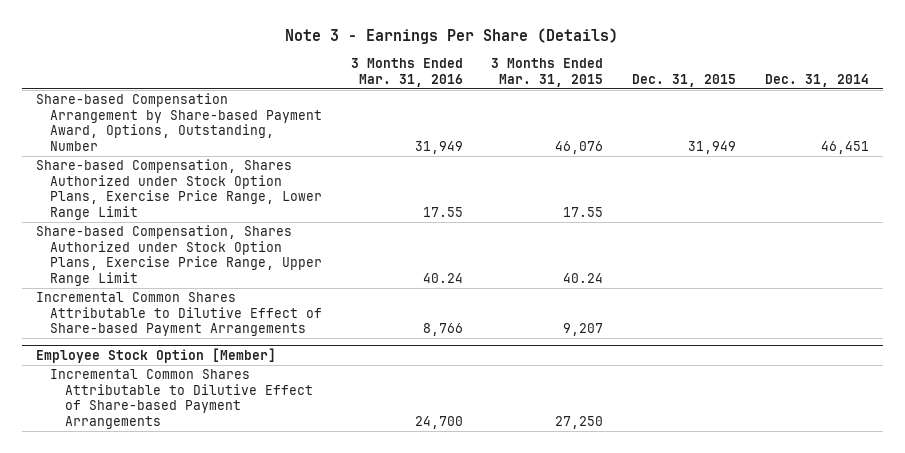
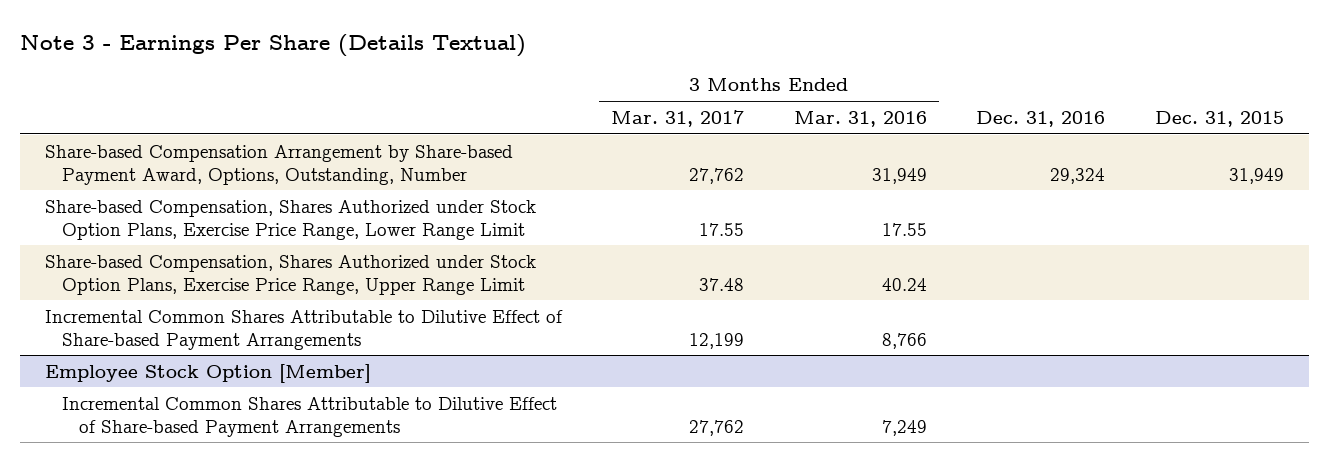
- Note 3 - Earnings Per Share (Details)
+ Note 3 - Earnings Per Share (Details Textual)
- | 3 Months Ended Mar. 31, 2016 | 3 Months Ended Mar. 31, 2015 | Dec. 31, 2015 | Dec. 31, 2014
+ | 3 Months Ended Mar. 31, 2017 | 3 Months Ended Mar. 31, 2016 | Dec. 31, 2016 | Dec. 31, 2015
@ Employee Stock Option [Member]
- Incremental Common Shares Attributable to Dilutive Effect of Share-based Payment Arrangements | 24,700 | 27,250 | |
+ Incremental Common Shares Attributable to Dilutive Effect of Share-based Payment Arrangements | 27,762 | 7,249 | |

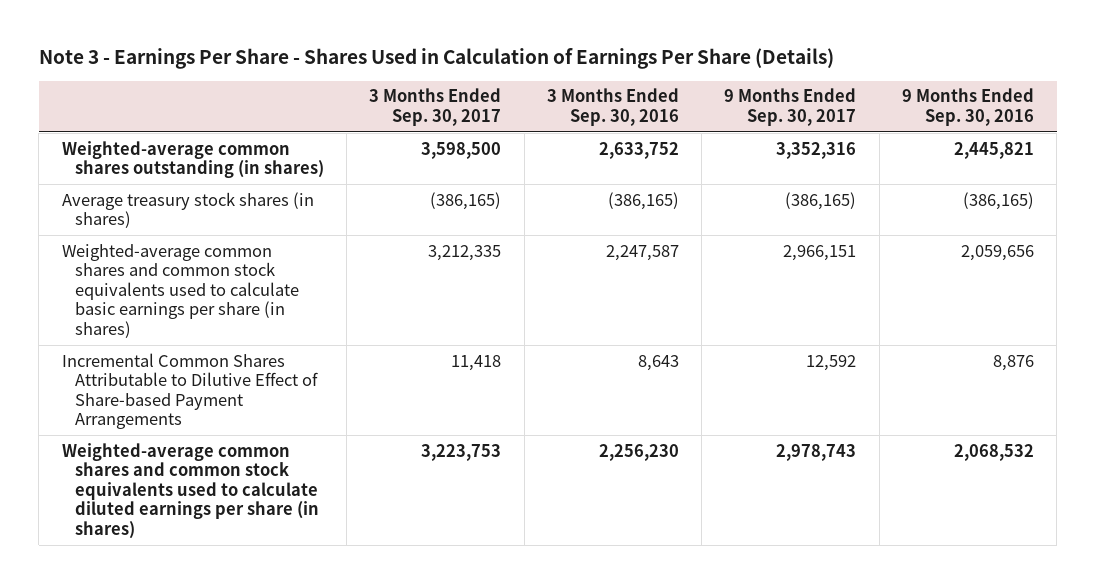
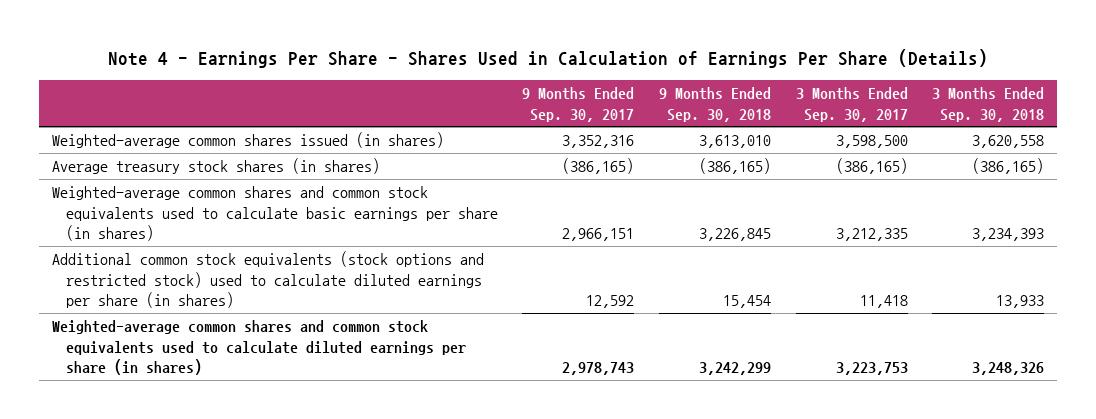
- Note 3 - Earnings Per Share - Shares Used in Calculation of Earnings Per Share (Details)
+ Note 4 - Earnings Per Share - Shares Used in Calculation of Earnings Per Share (Details)
- | 3 Months Ended Sep. 30, 2017 | 3 Months Ended Sep. 30, 2016 | 9 Months Ended Sep. 30, 2017 | 9 Months Ended Sep. 30, 2016
+ | 9 Months Ended Sep. 30, 2017 | 9 Months Ended Sep. 30, 2018 | 3 Months Ended Sep. 30, 2017 | 3 Months Ended Sep. 30, 2018
- Weighted-average common shares outstanding (in shares) | 3,598,500 | 2,633,752 | 3,352,316 | 2,445,821
+ Weighted-average common shares issued (in shares) | 3,352,316 | 3,613,010 | 3,598,500 | 3,620,558
- Incremental Common Shares Attributable to Dilutive Effect of Share-based Payment Arrangements | 11,418 | 8,643 | 12,592 | 8,876
+ Additional common stock equivalents (stock options and restricted stock) used to calculate diluted earnings per share (in shares) | 12,592 | 15,454 | 11,418 | 13,933

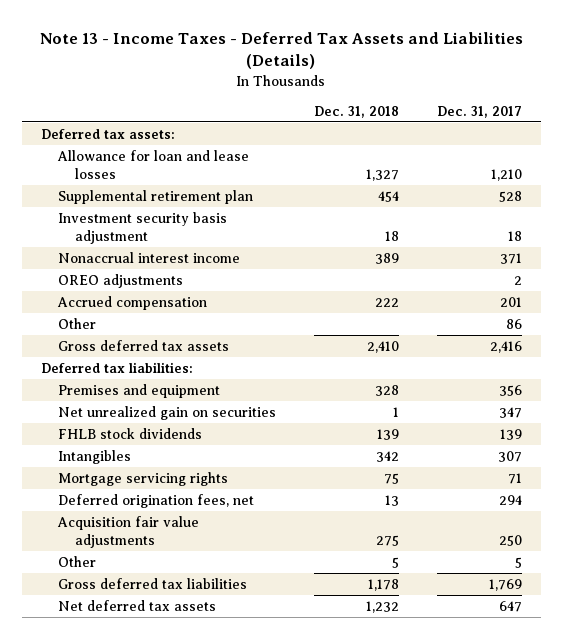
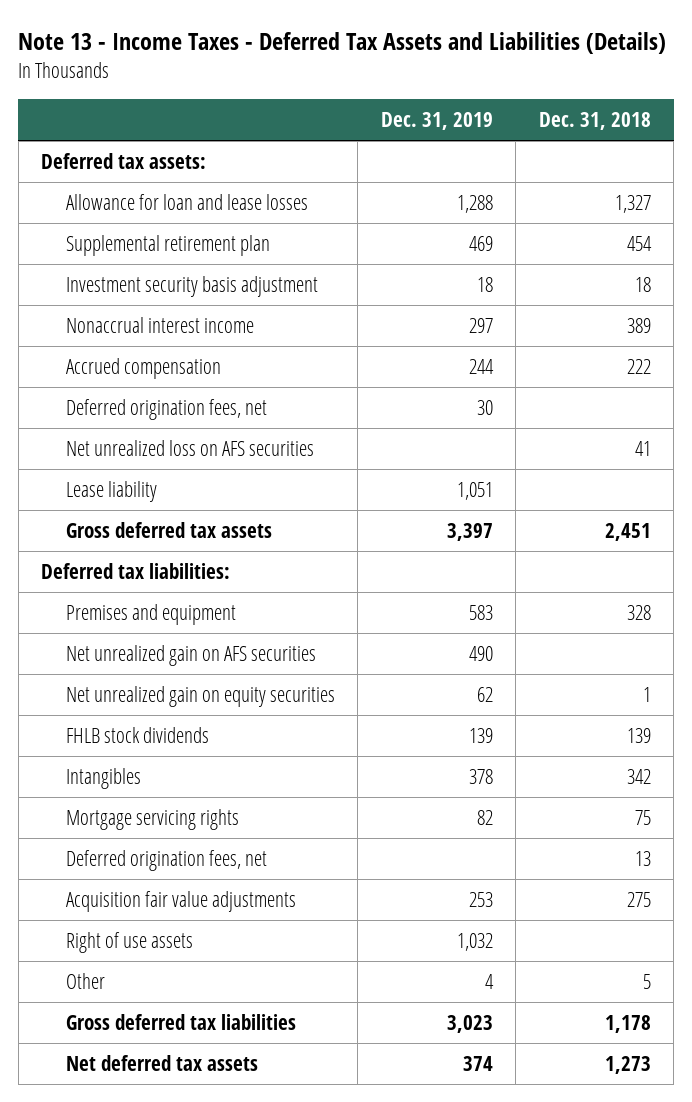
- | Dec. 31, 2018 | Dec. 31, 2017
+ | Dec. 31, 2019 | Dec. 31, 2018
- OREO adjustments | | 2
- Other | | 86
- Gross deferred tax assets | 2,410 | 2,416
+ Deferred origination fees, net | 30 |
+ Net unrealized loss on AFS securities | | 41
+ Lease liability | 1,051 |
+ Gross deferred tax assets | 3,397 | 2,451
- Net unrealized gain on securities | 1 | 347
+ Net unrealized gain on AFS securities | 490 |
+ Net unrealized gain on equity securities | 62 | 1
+ Right of use assets | 1,032 |
- Net deferred tax assets | 1,232 | 647
+ Net deferred tax assets | 374 | 1,273

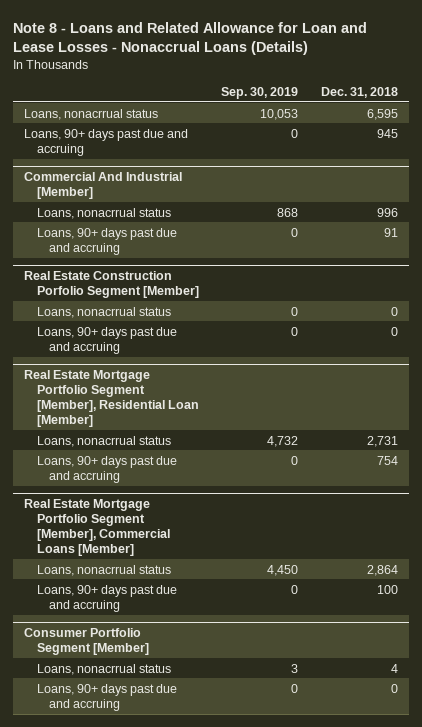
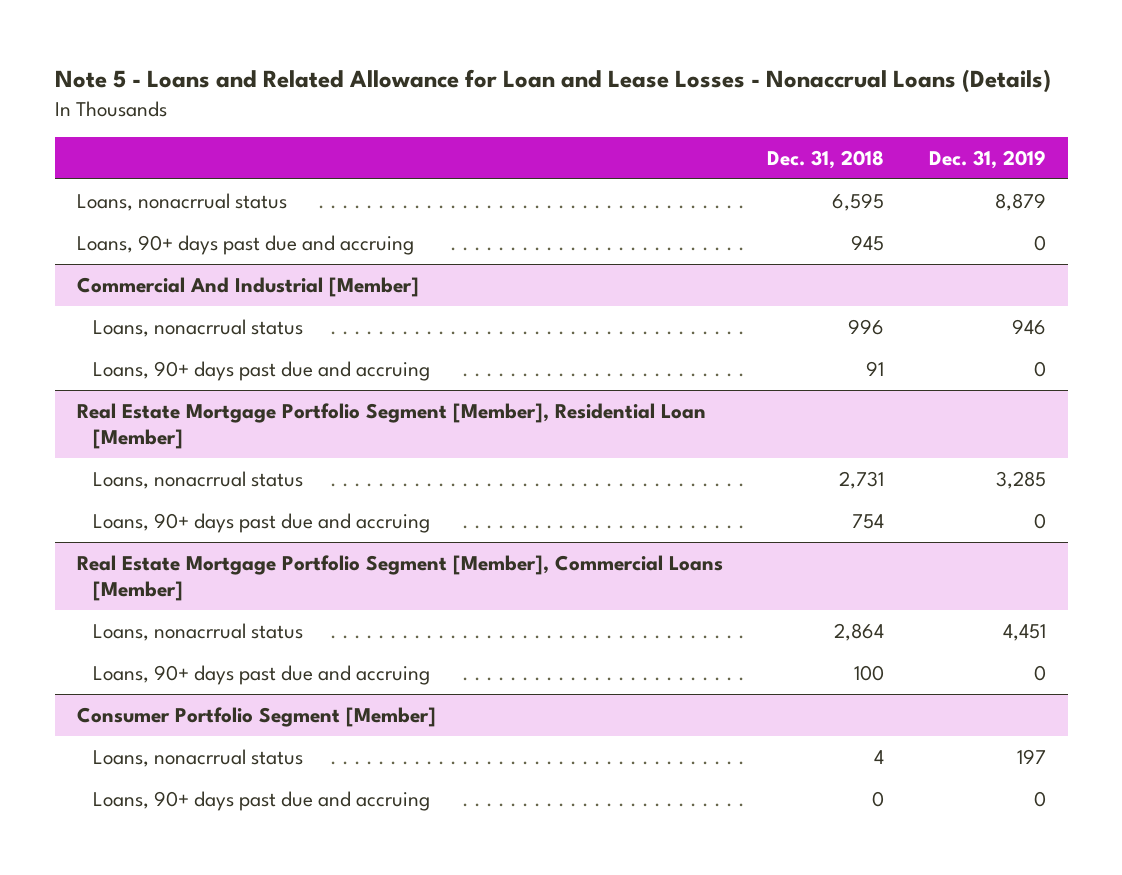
- Note 8 - Loans and Related Allowance for Loan and Lease Losses - Nonaccrual Loans (Details)
+ Note 5 - Loans and Related Allowance for Loan and Lease Losses - Nonaccrual Loans (Details)
- | Sep. 30, 2019 | Dec. 31, 2018
+ | Dec. 31, 2018 | Dec. 31, 2019
- Real Estate Construction Porfolio Segment [Member]
- Loans, nonacrrual status | 0 | 0
- Loans, 90+ days past due and accruing | 0 | 0

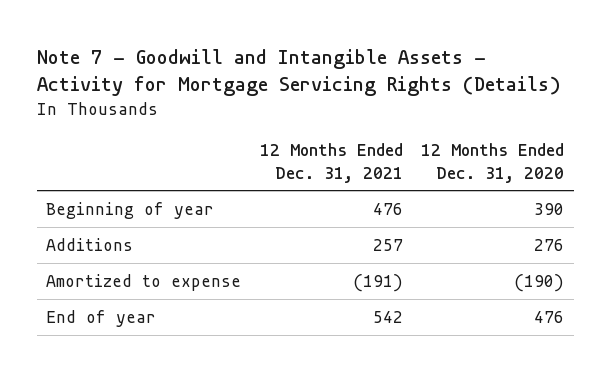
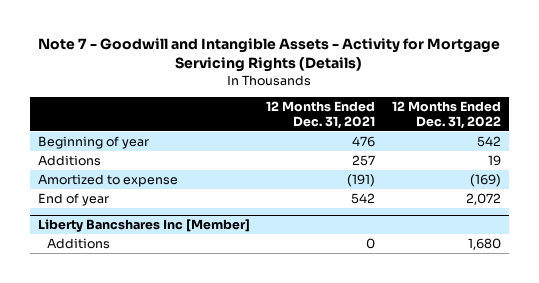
- | 12 Months Ended Dec. 31, 2021 | 12 Months Ended Dec. 31, 2020
+ | 12 Months Ended Dec. 31, 2021 | 12 Months Ended Dec. 31, 2022
+ Liberty Bancshares Inc [Member]
+ Additions | 0 | 1,680

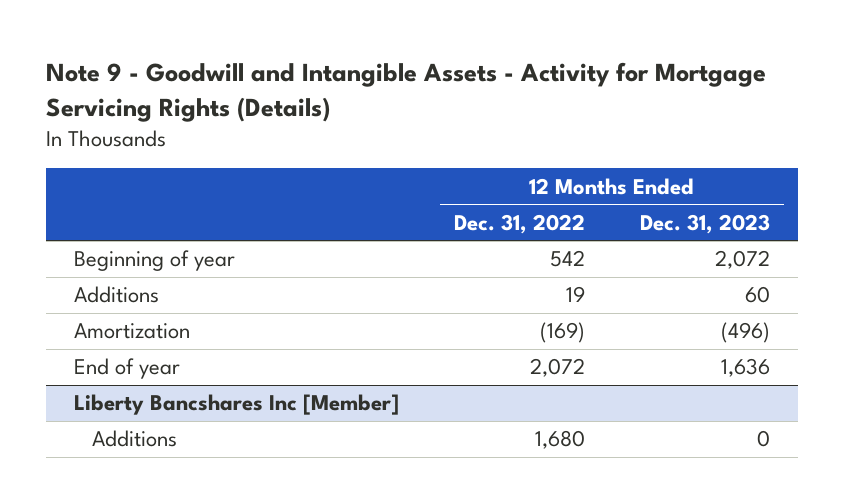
- Note 7 - Goodwill and Intangible Assets - Activity for Mortgage Servicing Rights (Details)
+ Note 9 - Goodwill and Intangible Assets - Activity for Mortgage Servicing Rights (Details)
- | 12 Months Ended Dec. 31, 2021 | 12 Months Ended Dec. 31, 2022
+ | 12 Months Ended Dec. 31, 2022 | 12 Months Ended Dec. 31, 2023
- Amortized to expense | (191) | (169)
+ Amortization | (169) | (496)

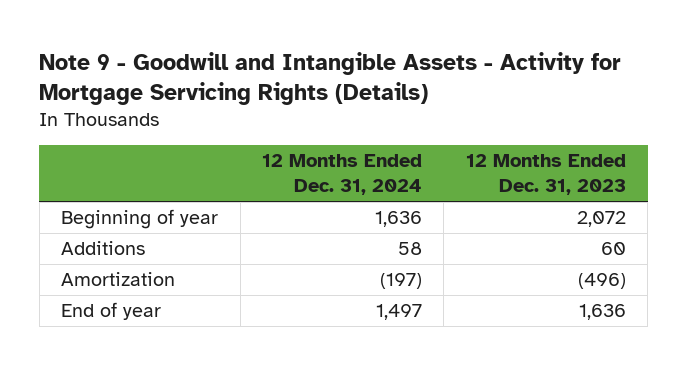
- | 12 Months Ended Dec. 31, 2022 | 12 Months Ended Dec. 31, 2023
+ | 12 Months Ended Dec. 31, 2024 | 12 Months Ended Dec. 31, 2023
- Liberty Bancshares Inc [Member]
- Additions | 1,680 | 0

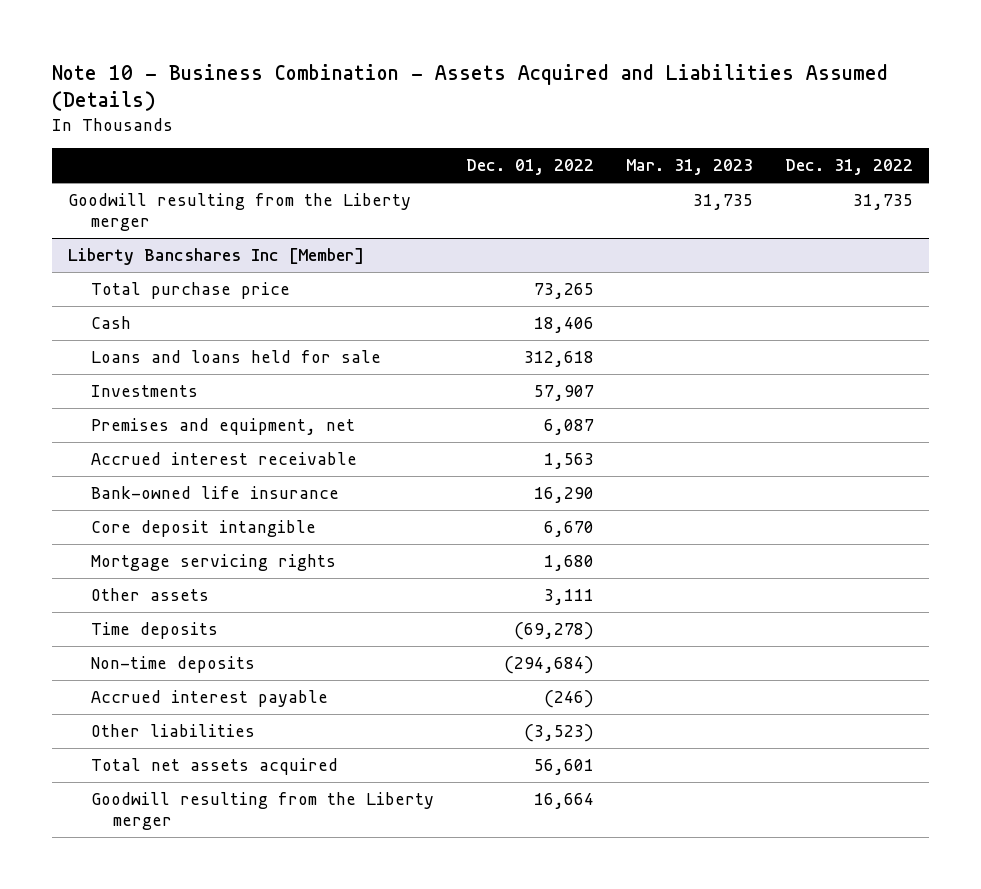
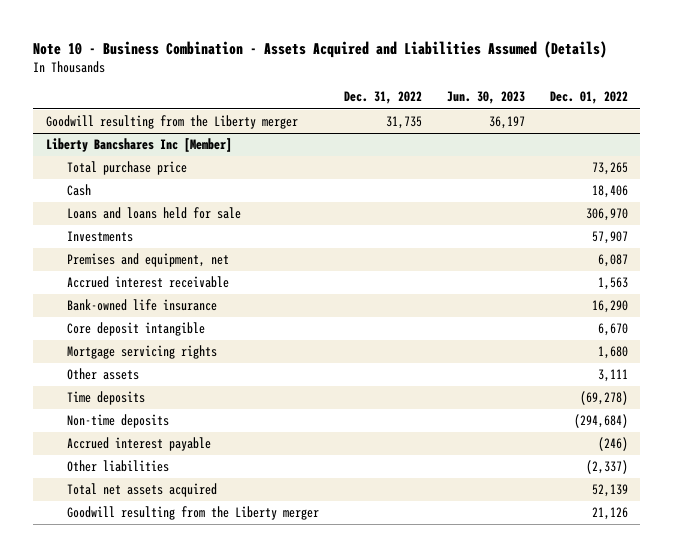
- | Dec. 01, 2022 | Mar. 31, 2023 | Dec. 31, 2022
+ | Dec. 31, 2022 | Jun. 30, 2023 | Dec. 01, 2022
@ Liberty Bancshares Inc [Member]
- Loans and loans held for sale | 312,618 | |
+ Loans and loans held for sale | | | 306,970
- Other liabilities | (3,523) | |
- Total net assets acquired | 56,601 | |
- Goodwill resulting from the Liberty merger | 16,664 | |
+ Other liabilities | | | (2,337)
+ Total net assets acquired | | | 52,139
+ Goodwill resulting from the Liberty merger | | | 21,126

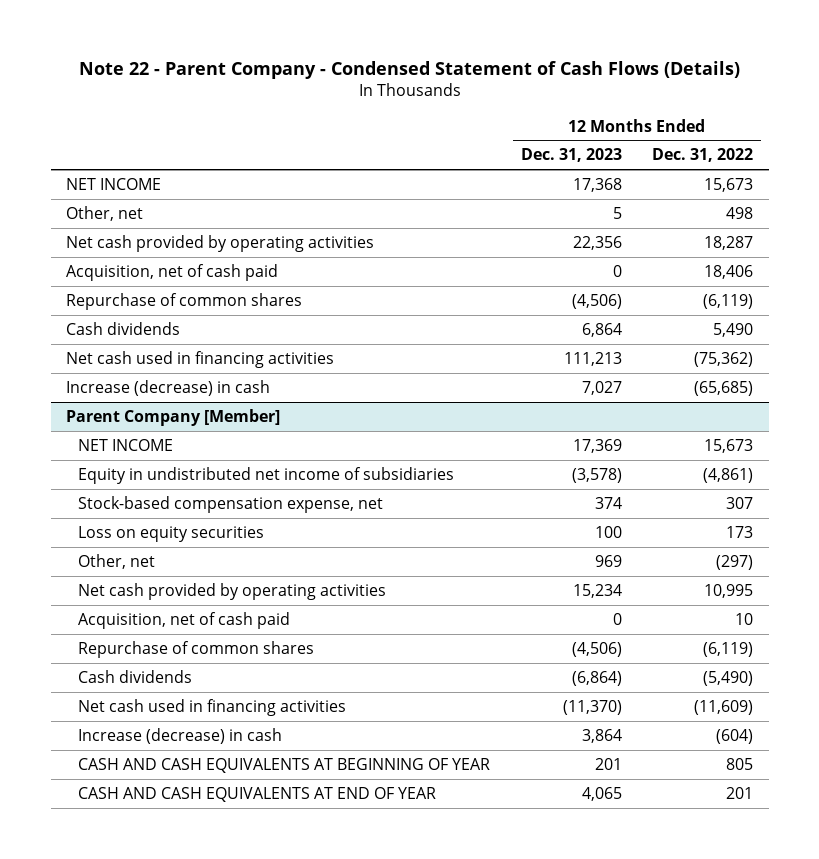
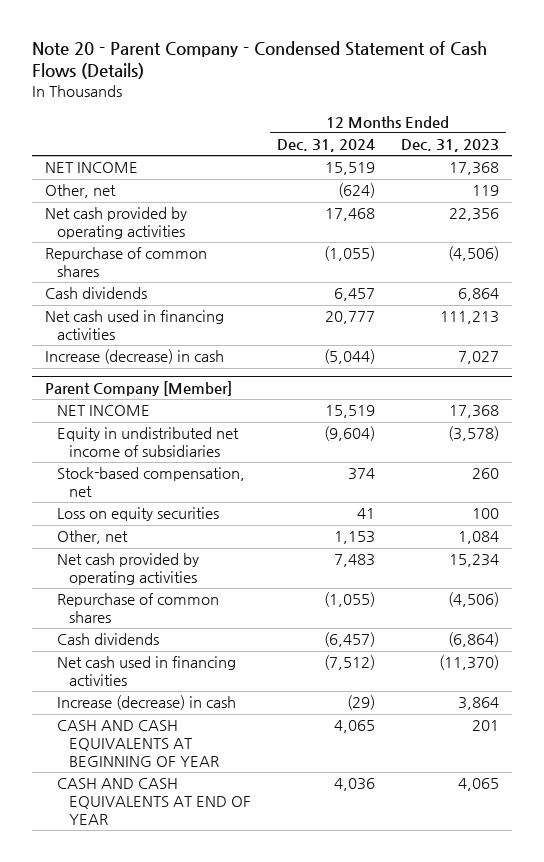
- Note 22 - Parent Company - Condensed Statement of Cash Flows (Details)
+ Note 20 - Parent Company - Condensed Statement of Cash Flows (Details)
- | 12 Months Ended Dec. 31, 2023 | 12 Months Ended Dec. 31, 2022
+ | 12 Months Ended Dec. 31, 2024 | 12 Months Ended Dec. 31, 2023
- Other, net | 5 | 498
+ Other, net | (624) | 119
- Acquisition, net of cash paid | 0 | 18,406
@ Parent Company [Member]
- NET INCOME | 17,369 | 15,673
+ NET INCOME | 15,519 | 17,368
- Stock-based compensation expense, net | 374 | 307
+ Stock-based compensation, net | 374 | 260
- Other, net | 969 | (297)
+ Other, net | 1,153 | 1,084
- Acquisition, net of cash paid | 0 | 10

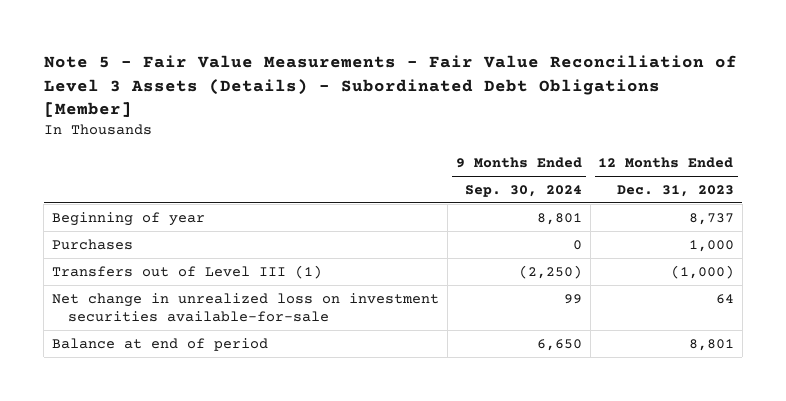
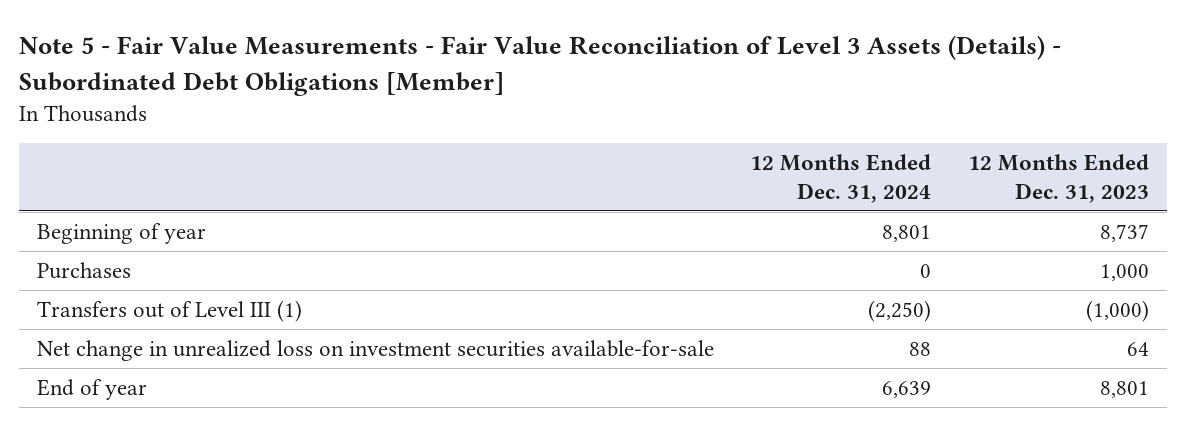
- | 9 Months Ended Sep. 30, 2024 | 12 Months Ended Dec. 31, 2023
+ | 12 Months Ended Dec. 31, 2024 | 12 Months Ended Dec. 31, 2023
- Balance at end of period | 6,650 | 8,801
+ End of year | 6,639 | 8,801

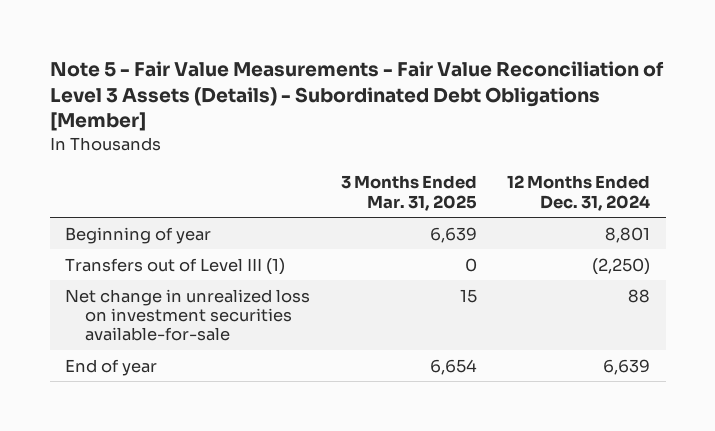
- | 12 Months Ended Dec. 31, 2024 | 12 Months Ended Dec. 31, 2023
+ | 3 Months Ended Mar. 31, 2025 | 12 Months Ended Dec. 31, 2024
- Purchases | 0 | 1,000

